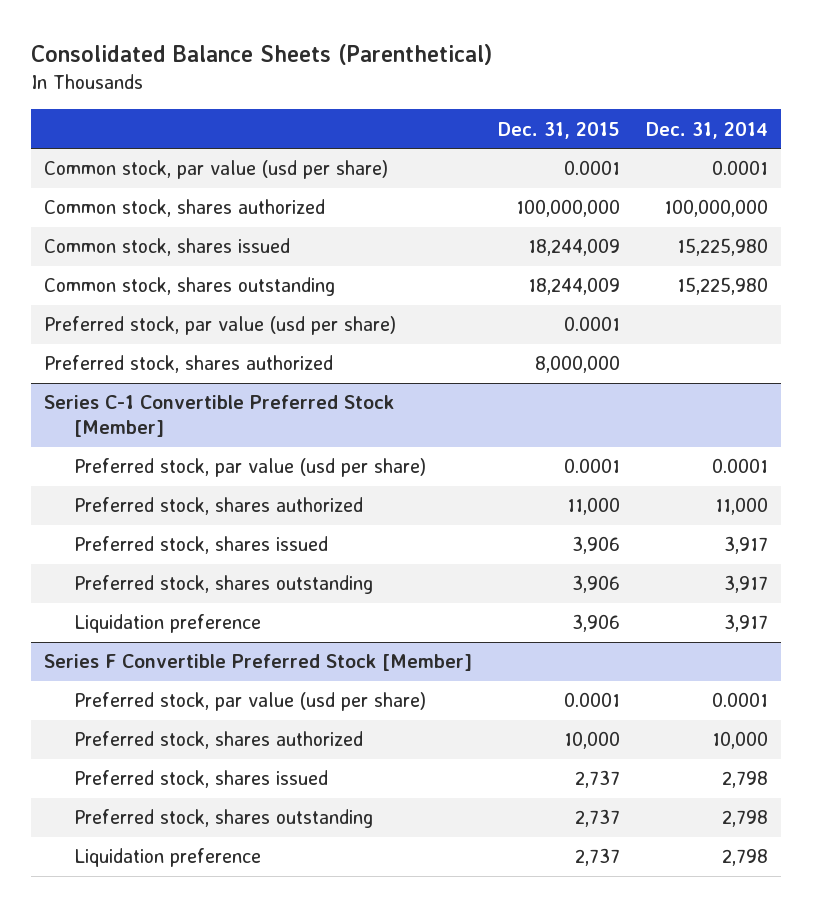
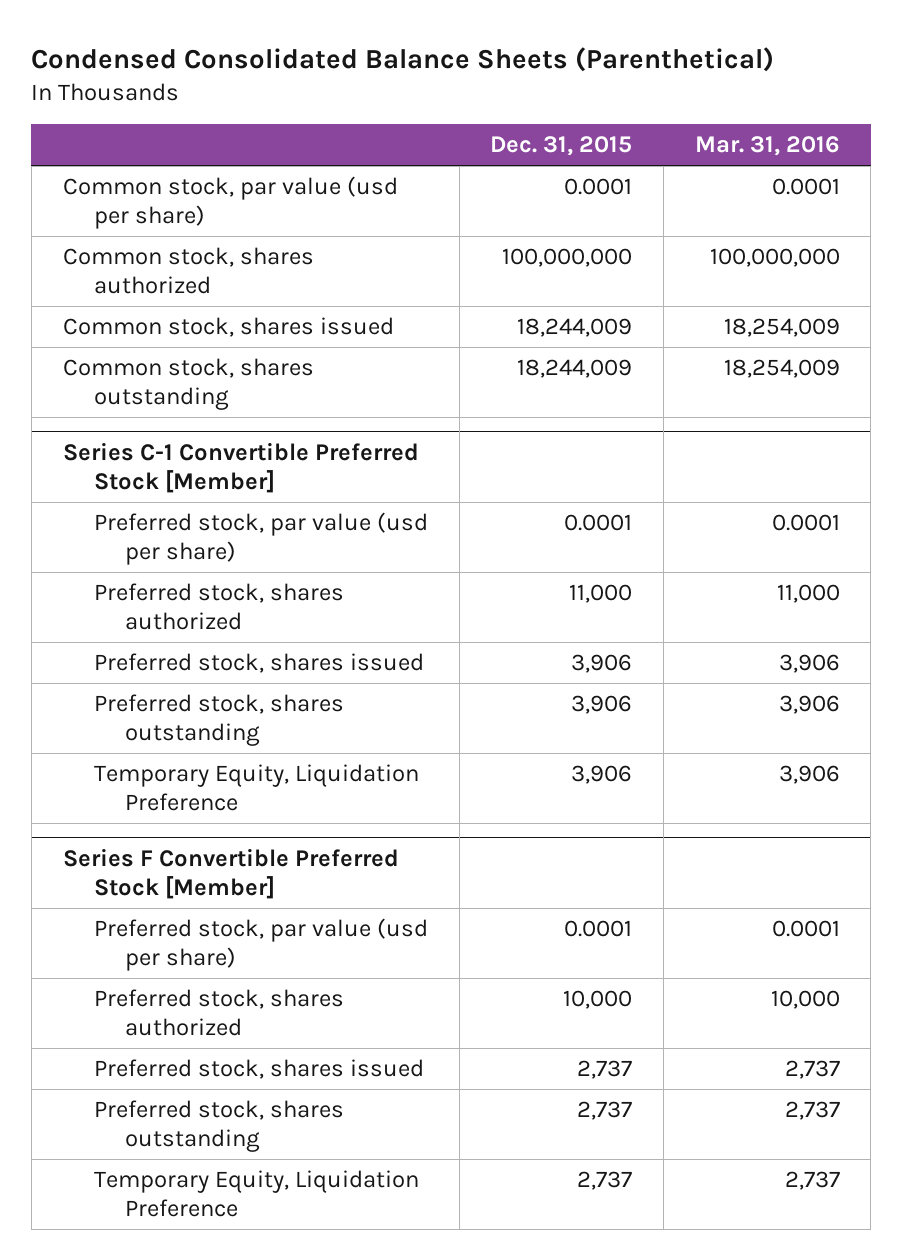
- Consolidated Balance Sheets (Parenthetical)
+ Condensed Consolidated Balance Sheets (Parenthetical)
- | Dec. 31, 2015 | Dec. 31, 2014
+ | Dec. 31, 2015 | Mar. 31, 2016
- Preferred stock, par value (usd per share) | 0.0001 |
- Preferred stock, shares authorized | 8,000,000 |
@ Series C-1 Convertible Preferred Stock [Member]
- Liquidation preference | 3,906 | 3,917
+ Temporary Equity, Liquidation Preference | 3,906 | 3,906
@ Series F Convertible Preferred Stock [Member]
- Liquidation preference | 2,737 | 2,798
+ Temporary Equity, Liquidation Preference | 2,737 | 2,737

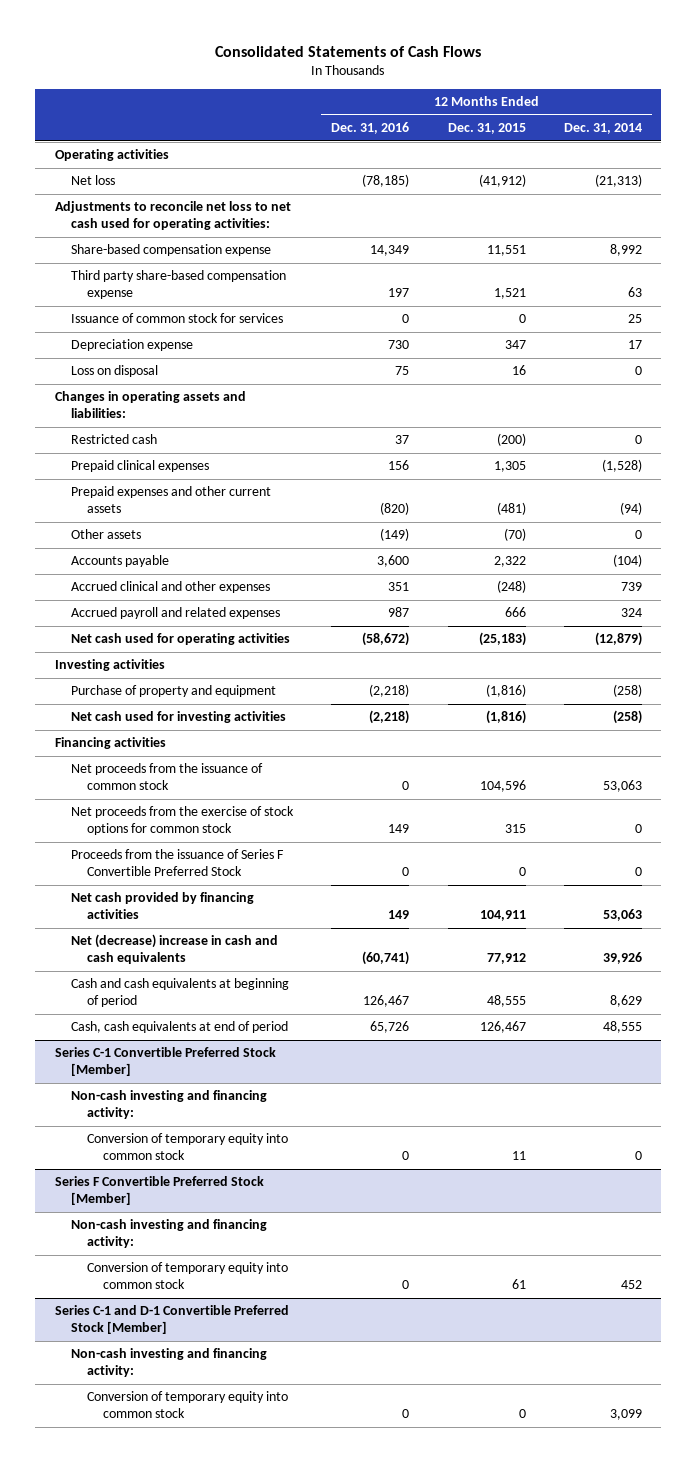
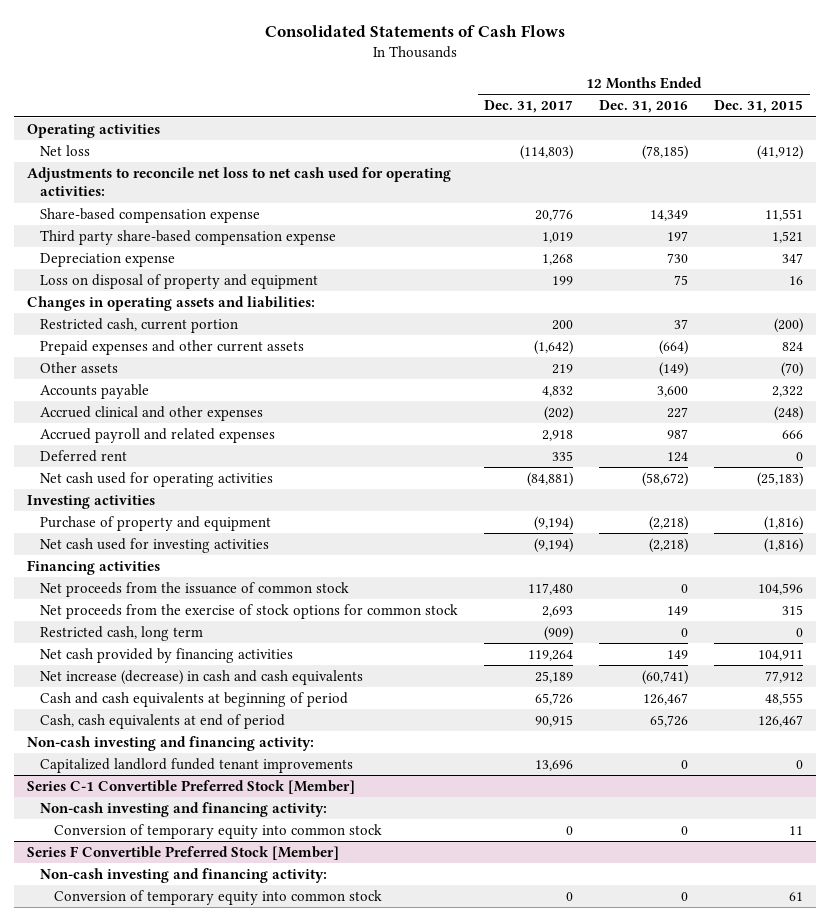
- | 12 Months Ended Dec. 31, 2016 | 12 Months Ended Dec. 31, 2015 | 12 Months Ended Dec. 31, 2014
+ | 12 Months Ended Dec. 31, 2017 | 12 Months Ended Dec. 31, 2016 | 12 Months Ended Dec. 31, 2015
- Issuance of common stock for services | 0 | 0 | 25
- Loss on disposal | 75 | 16 | 0
+ Loss on disposal of property and equipment | 199 | 75 | 16
- Restricted cash | 37 | (200) | 0
- Prepaid clinical expenses | 156 | 1,305 | (1,528)
- Prepaid expenses and other current assets | (820) | (481) | (94)
+ Restricted cash, current portion | 200 | 37 | (200)
+ Prepaid expenses and other current assets | (1,642) | (664) | 824
- Accrued clinical and other expenses | 351 | (248) | 739
+ Accrued clinical and other expenses | (202) | 227 | (248)
+ Deferred rent | 335 | 124 | 0
- Proceeds from the issuance of Series F Convertible Preferred Stock | 0 | 0 | 0
+ Restricted cash, long term | (909) | 0 | 0
- Net (decrease) increase in cash and cash equivalents | (60,741) | 77,912 | 39,926
+ Net increase (decrease) in cash and cash equivalents | 25,189 | (60,741) | 77,912
+ Non-cash investing and financing activity:
+ Capitalized landlord funded tenant improvements | 13,696 | 0 | 0
- Series C-1 and D-1 Convertible Preferred Stock [Member]
- Non-cash investing and financing activity:
- Conversion of temporary equity into common stock | 0 | 0 | 3,099

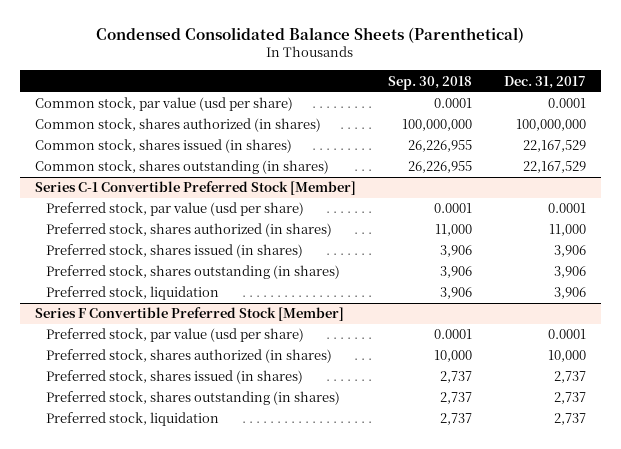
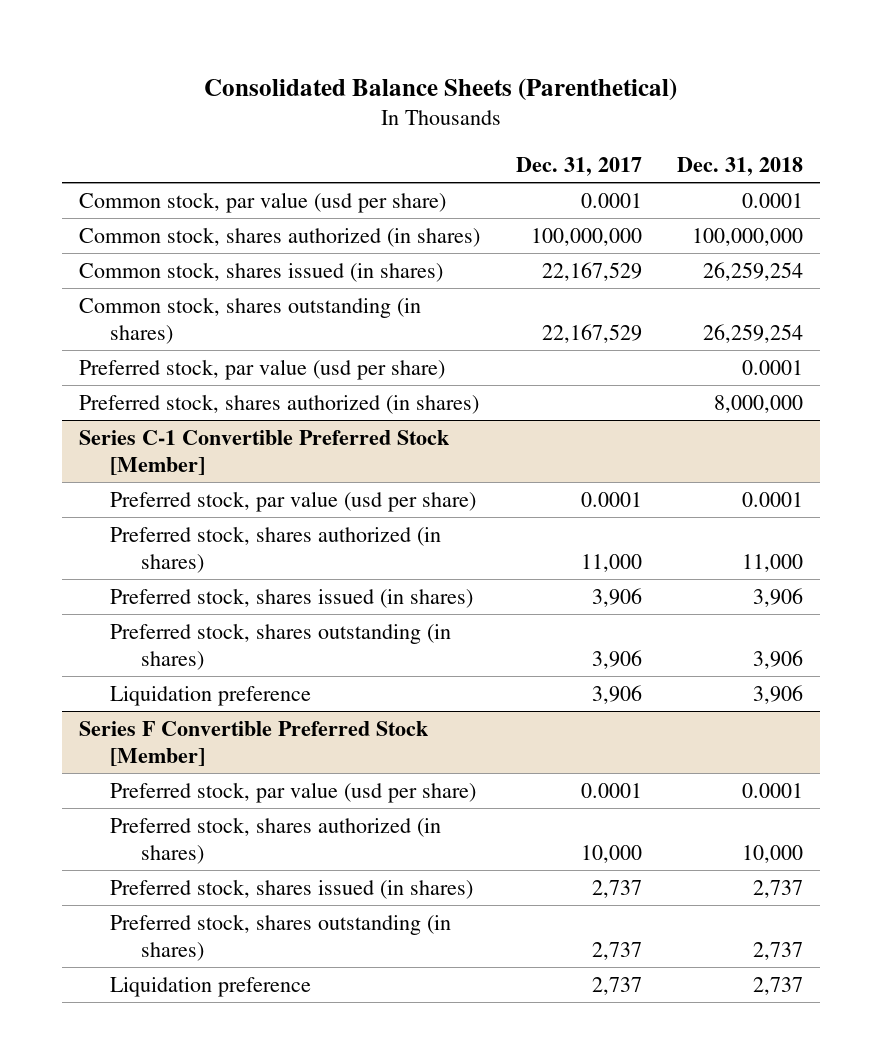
- Condensed Consolidated Balance Sheets (Parenthetical)
+ Consolidated Balance Sheets (Parenthetical)
- | Sep. 30, 2018 | Dec. 31, 2017
+ | Dec. 31, 2017 | Dec. 31, 2018
+ Preferred stock, par value (usd per share) | | 0.0001
+ Preferred stock, shares authorized (in shares) | | 8,000,000
@ Series C-1 Convertible Preferred Stock [Member]
- Preferred stock, liquidation | 3,906 | 3,906
+ Liquidation preference | 3,906 | 3,906
@ Series F Convertible Preferred Stock [Member]
- Preferred stock, liquidation | 2,737 | 2,737
+ Liquidation preference | 2,737 | 2,737

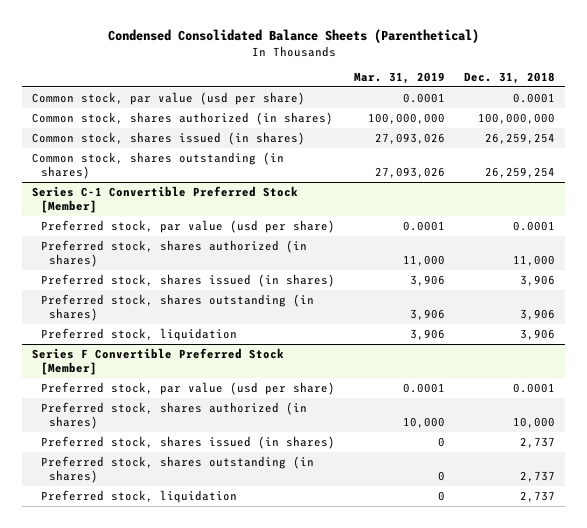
- Consolidated Balance Sheets (Parenthetical)
+ Condensed Consolidated Balance Sheets (Parenthetical)
- | Dec. 31, 2017 | Dec. 31, 2018
+ | Mar. 31, 2019 | Dec. 31, 2018
- Preferred stock, par value (usd per share) | | 0.0001
- Preferred stock, shares authorized (in shares) | | 8,000,000
@ Series C-1 Convertible Preferred Stock [Member]
- Liquidation preference | 3,906 | 3,906
+ Preferred stock, liquidation | 3,906 | 3,906
@ Series F Convertible Preferred Stock [Member]
- Liquidation preference | 2,737 | 2,737
+ Preferred stock, liquidation | 0 | 2,737

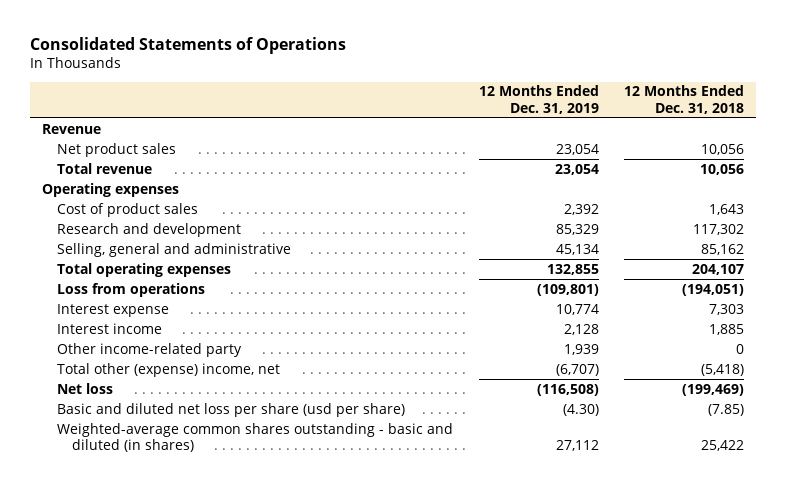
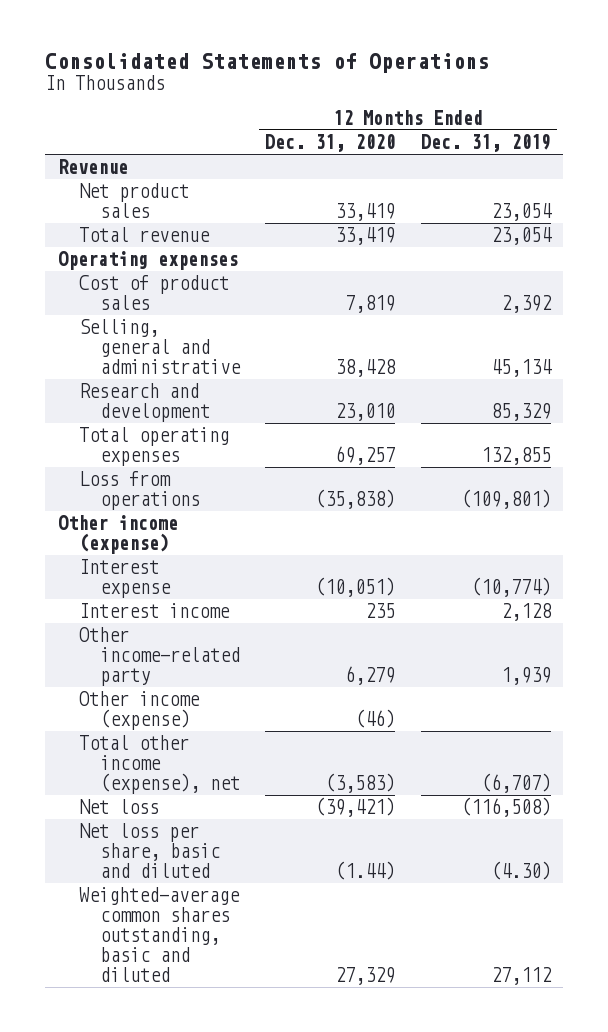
- | 12 Months Ended Dec. 31, 2019 | 12 Months Ended Dec. 31, 2018
+ | 12 Months Ended Dec. 31, 2020 | 12 Months Ended Dec. 31, 2019
moved down: Research and development | 23,010 | 85,329
- Interest expense | 10,774 | 7,303
+ Other income (expense)
+ Interest expense | (10,051) | (10,774)
- Total other (expense) income, net | (6,707) | (5,418)
+ Other income (expense) | (46) |
+ Total other income (expense), net | (3,583) | (6,707)
- Basic and diluted net loss per share (usd per share) | (4.30) | (7.85)
- Weighted-average common shares outstanding - basic and diluted (in shares) | 27,112 | 25,422
+ Net loss per share, basic and diluted | (1.44) | (4.30)
+ Weighted-average common shares outstanding, basic and diluted | 27,329 | 27,112

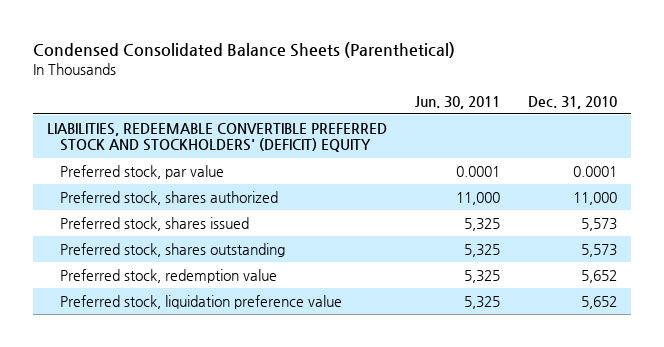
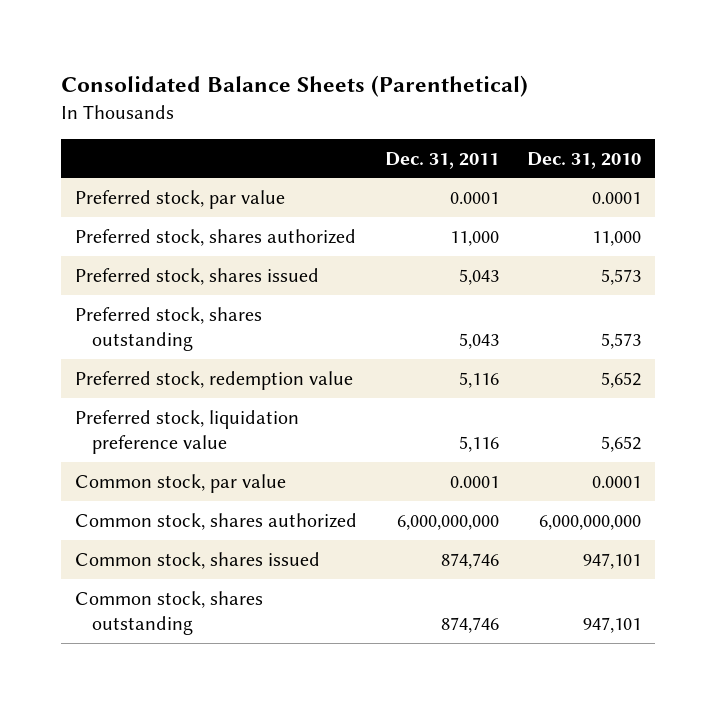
- Condensed Consolidated Balance Sheets (Parenthetical)
+ Consolidated Balance Sheets (Parenthetical)
- | Jun. 30, 2011 | Dec. 31, 2010
+ | Dec. 31, 2011 | Dec. 31, 2010
- LIABILITIES, REDEEMABLE CONVERTIBLE PREFERRED STOCK AND STOCKHOLDERS' (DEFICIT) EQUITY
+ Common stock, par value | 0.0001 | 0.0001
+ Common stock, shares authorized | 6,000,000,000 | 6,000,000,000
+ Common stock, shares issued | 874,746 | 947,101
+ Common stock, shares outstanding | 874,746 | 947,101

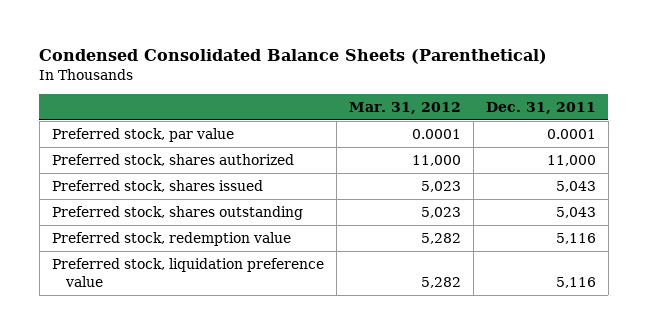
- Consolidated Balance Sheets (Parenthetical)
+ Condensed Consolidated Balance Sheets (Parenthetical)
- | Dec. 31, 2011 | Dec. 31, 2010
+ | Mar. 31, 2012 | Dec. 31, 2011
- Common stock, par value | 0.0001 | 0.0001
- Common stock, shares authorized | 6,000,000,000 | 6,000,000,000
- Common stock, shares issued | 874,746 | 947,101
- Common stock, shares outstanding | 874,746 | 947,101

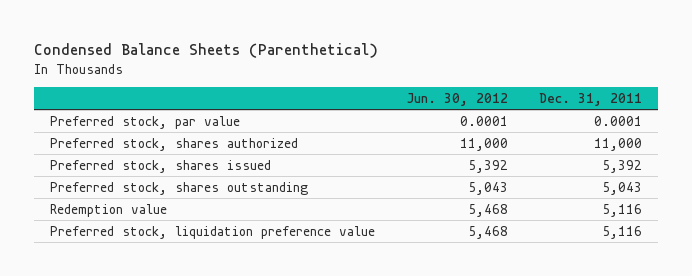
- Condensed Consolidated Balance Sheets (Parenthetical)
+ Condensed Balance Sheets (Parenthetical)
- | Mar. 31, 2012 | Dec. 31, 2011
+ | Jun. 30, 2012 | Dec. 31, 2011
- Preferred stock, shares issued | 5,023 | 5,043
+ Preferred stock, shares issued | 5,392 | 5,392
- Preferred stock, redemption value | 5,282 | 5,116
+ Redemption value | 5,468 | 5,116

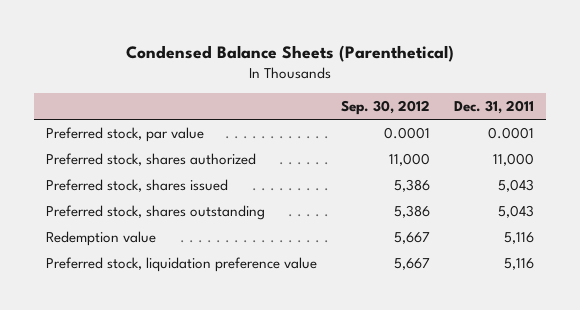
- | Jun. 30, 2012 | Dec. 31, 2011
+ | Sep. 30, 2012 | Dec. 31, 2011
- Preferred stock, shares issued | 5,392 | 5,392
+ Preferred stock, shares issued | 5,386 | 5,043

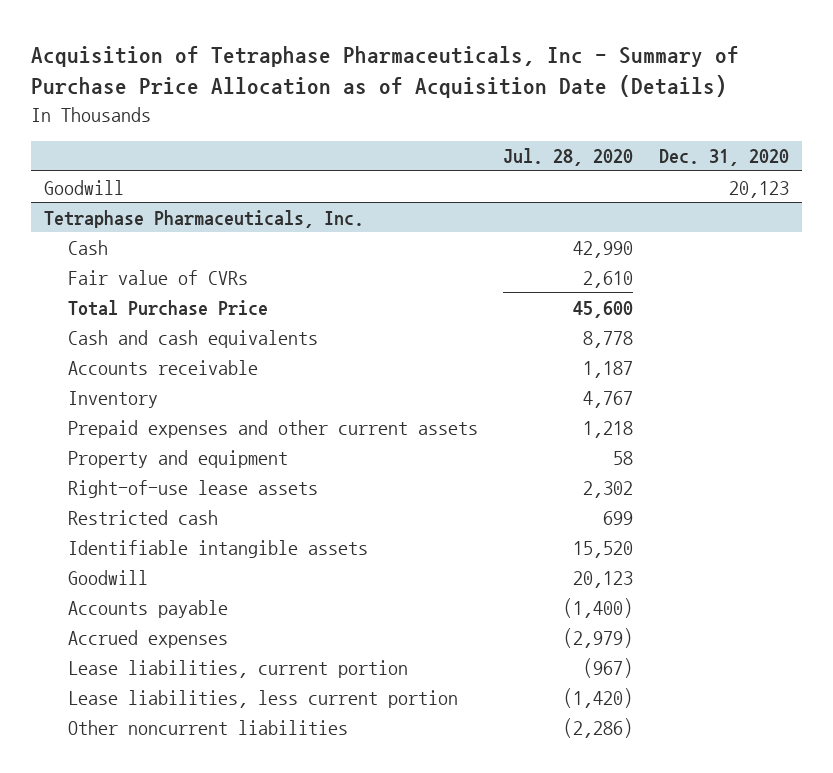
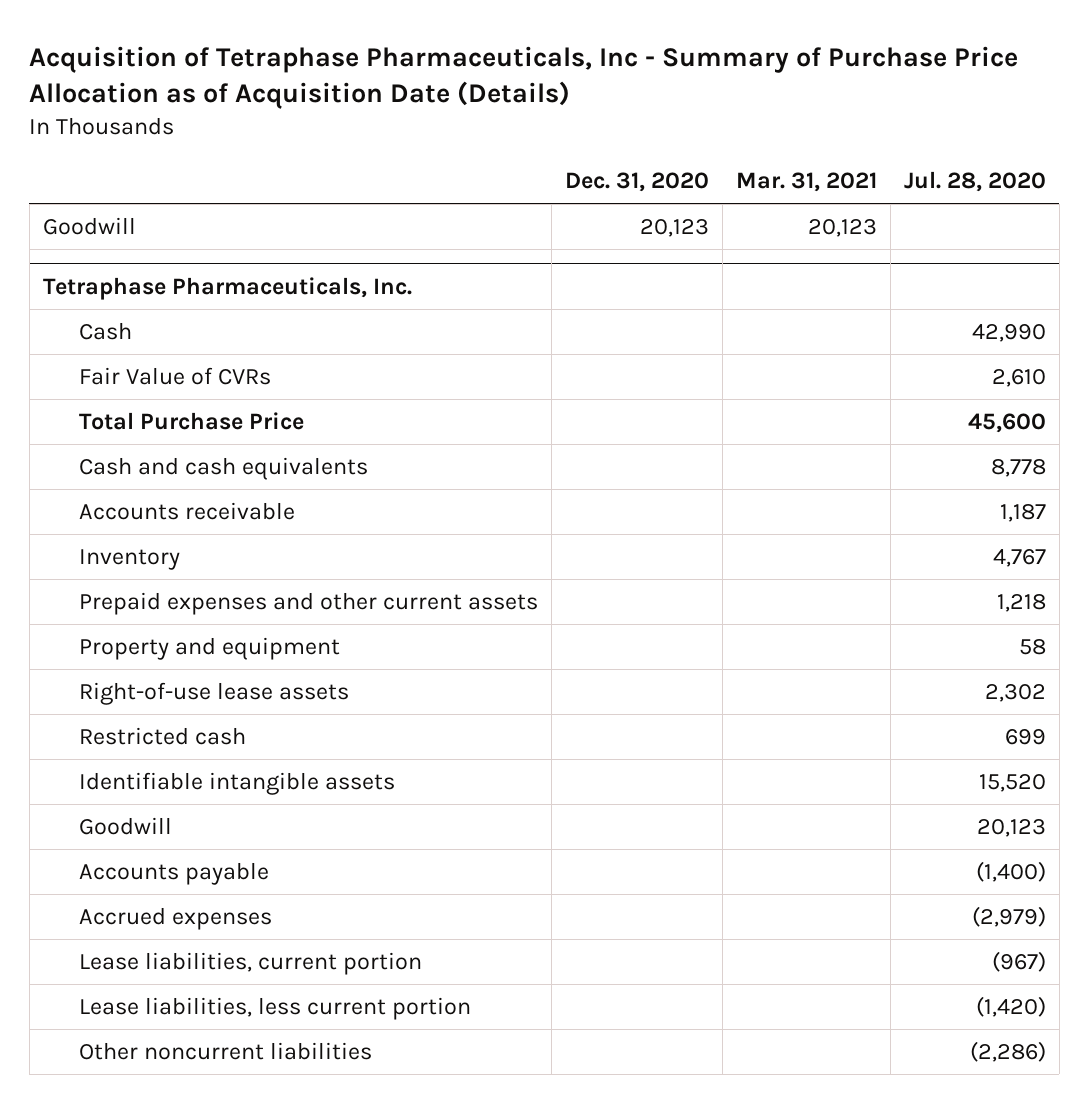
- | Jul. 28, 2020 | Dec. 31, 2020
+ | Dec. 31, 2020 | Mar. 31, 2021 | Jul. 28, 2020
@ Tetraphase Pharmaceuticals, Inc.
- Fair value of CVRs | 2,610 |
+ Fair Value of CVRs | | | 2,610

